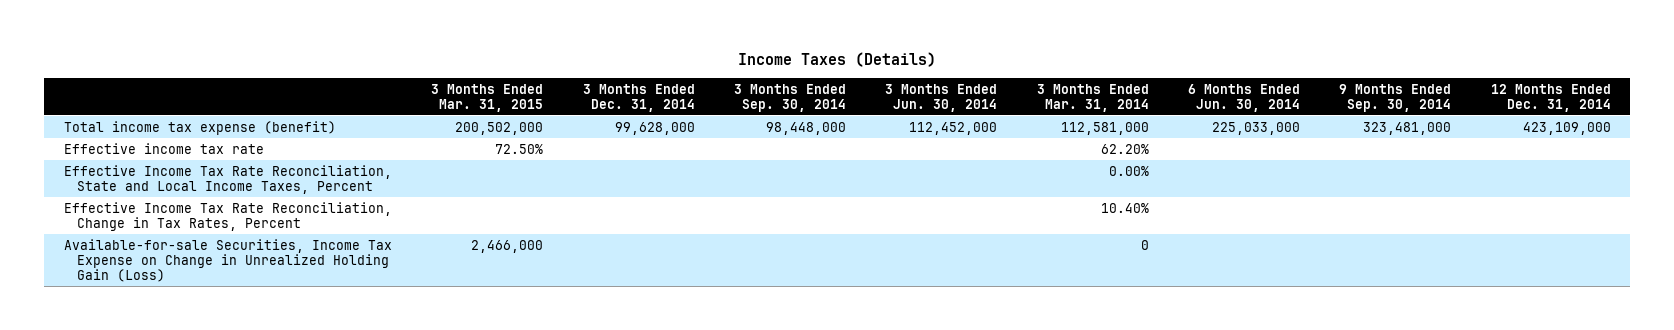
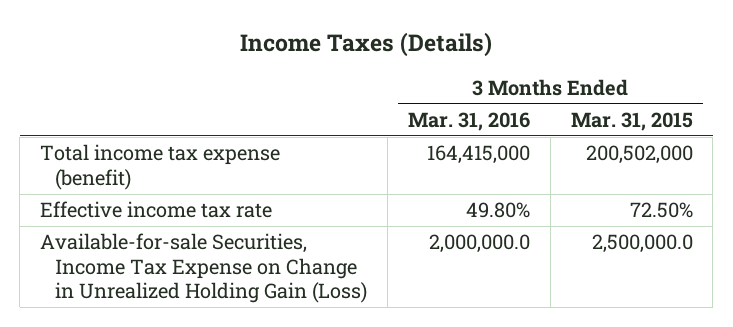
- | 3 Months Ended Mar. 31, 2015 | 3 Months Ended Dec. 31, 2014 | 3 Months Ended Sep. 30, 2014 | 3 Months Ended Jun. 30, 2014 | 3 Months Ended Mar. 31, 2014 | 6 Months Ended Jun. 30, 2014 | 9 Months Ended Sep. 30, 2014 | 12 Months Ended Dec. 31, 2014
+ | 3 Months Ended Mar. 31, 2016 | 3 Months Ended Mar. 31, 2015
- Effective Income Tax Rate Reconciliation, State and Local Income Taxes, Percent | | | | | 0.00% | | |
- Effective Income Tax Rate Reconciliation, Change in Tax Rates, Percent | | | | | 10.40% | | |
- Available-for-sale Securities, Income Tax Expense on Change in Unrealized Holding Gain (Loss) | 2,466,000 | | | | 0 | | |
+ Available-for-sale Securities, Income Tax Expense on Change in Unrealized Holding Gain (Loss) | 2,000,000.0 | 2,500,000.0

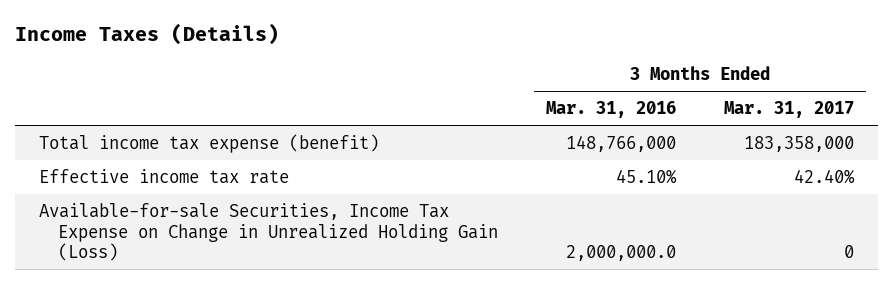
- | 3 Months Ended Mar. 31, 2016 | 3 Months Ended Mar. 31, 2015
+ | 3 Months Ended Mar. 31, 2016 | 3 Months Ended Mar. 31, 2017
- Total income tax expense (benefit) | 164,415,000 | 200,502,000
- Effective income tax rate | 49.80% | 72.50%
+ Total income tax expense (benefit) | 148,766,000 | 183,358,000
+ Effective income tax rate | 45.10% | 42.40%

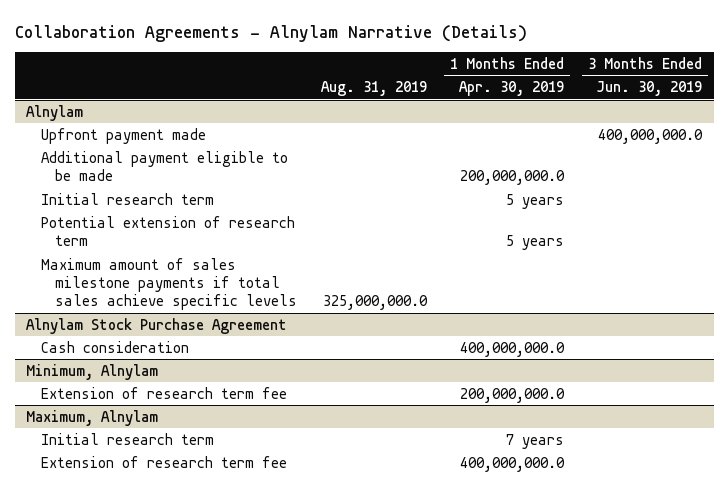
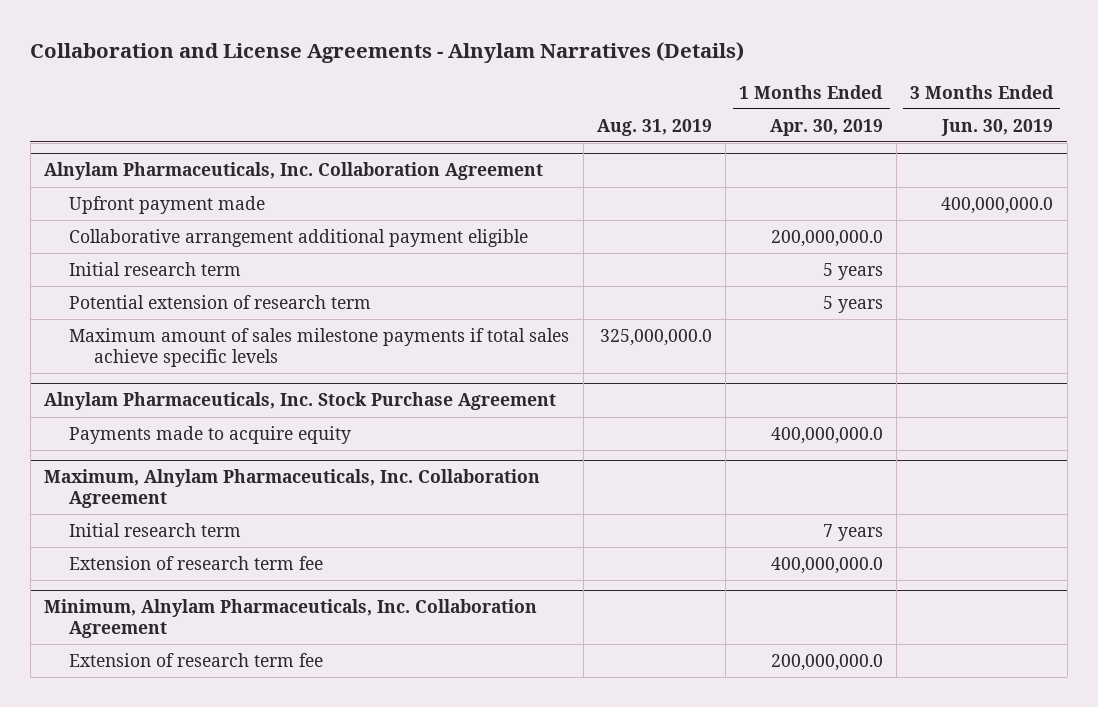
- Collaboration Agreements - Alnylam Narrative (Details)
+ Collaboration and License Agreements - Alnylam Narratives (Details)
- Alnylam
+ Alnylam Pharmaceuticals, Inc. Collaboration Agreement
- Additional payment eligible to be made | | 200,000,000.0 |
+ Collaborative arrangement additional payment eligible | | 200,000,000.0 |
- Alnylam Stock Purchase Agreement
- Cash consideration | | 400,000,000.0 |
- Minimum, Alnylam
- Extension of research term fee | | 200,000,000.0 |
- Maximum, Alnylam
+ Alnylam Pharmaceuticals, Inc. Stock Purchase Agreement
+ Payments made to acquire equity | | 400,000,000.0 |
+ Maximum, Alnylam Pharmaceuticals, Inc. Collaboration Agreement
+ Minimum, Alnylam Pharmaceuticals, Inc. Collaboration Agreement
+ Extension of research term fee | | 200,000,000.0 |

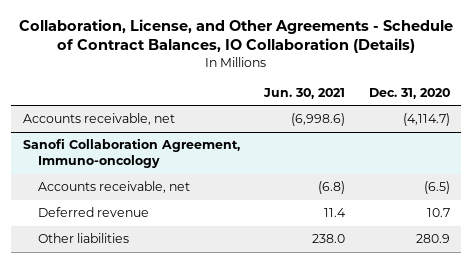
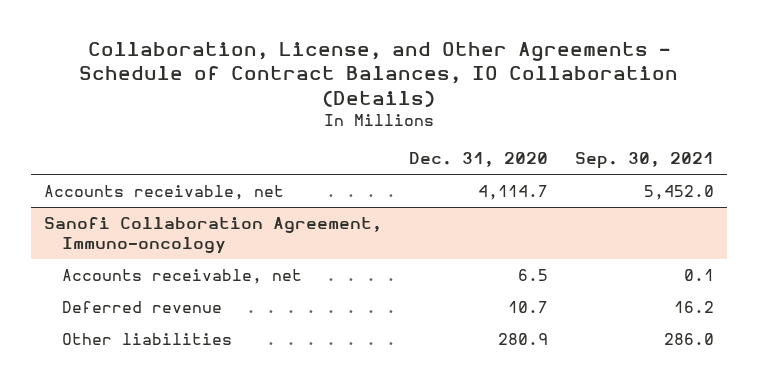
- | Jun. 30, 2021 | Dec. 31, 2020
+ | Dec. 31, 2020 | Sep. 30, 2021
- Accounts receivable, net | (6,998.6) | (4,114.7)
+ Accounts receivable, net | 4,114.7 | 5,452.0
@ Sanofi Collaboration Agreement, Immuno-oncology
- Accounts receivable, net | (6.8) | (6.5)
+ Accounts receivable, net | 6.5 | 0.1

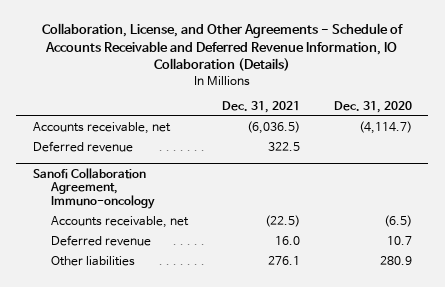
- Collaboration, License, and Other Agreements - Schedule of Contract Balances, IO Collaboration (Details)
+ Collaboration, License, and Other Agreements - Schedule of Accounts Receivable and Deferred Revenue Information, IO Collaboration (Details)
- | Dec. 31, 2020 | Sep. 30, 2021
+ | Dec. 31, 2021 | Dec. 31, 2020
- Accounts receivable, net | 4,114.7 | 5,452.0
+ Accounts receivable, net | (6,036.5) | (4,114.7)
+ Deferred revenue | 322.5 |
@ Sanofi Collaboration Agreement, Immuno-oncology
- Accounts receivable, net | 6.5 | 0.1
+ Accounts receivable, net | (22.5) | (6.5)

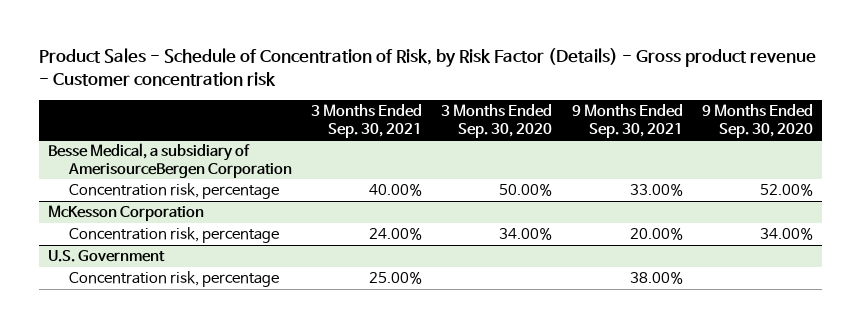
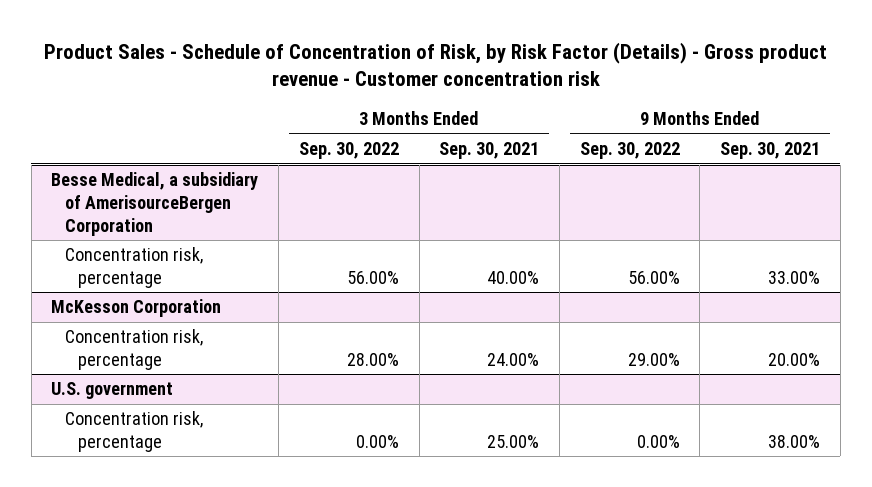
- | 3 Months Ended Sep. 30, 2021 | 3 Months Ended Sep. 30, 2020 | 9 Months Ended Sep. 30, 2021 | 9 Months Ended Sep. 30, 2020
+ | 3 Months Ended Sep. 30, 2022 | 3 Months Ended Sep. 30, 2021 | 9 Months Ended Sep. 30, 2022 | 9 Months Ended Sep. 30, 2021
- U.S. Government
+ U.S. government

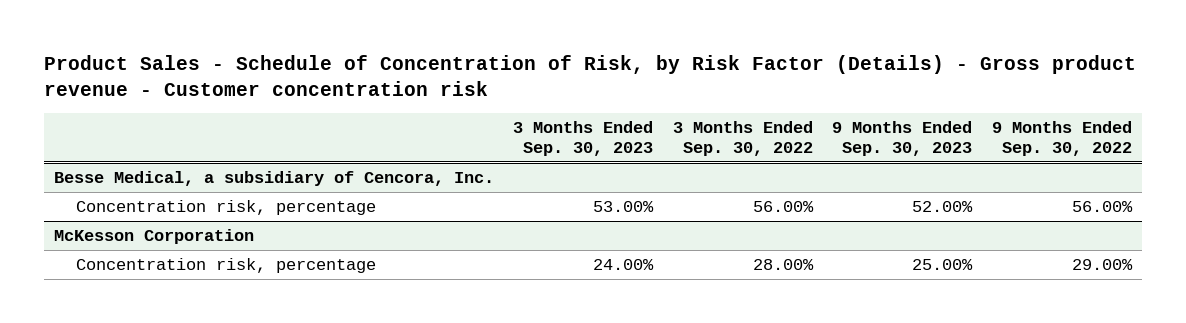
- | 3 Months Ended Sep. 30, 2022 | 3 Months Ended Sep. 30, 2021 | 9 Months Ended Sep. 30, 2022 | 9 Months Ended Sep. 30, 2021
+ | 3 Months Ended Sep. 30, 2023 | 3 Months Ended Sep. 30, 2022 | 9 Months Ended Sep. 30, 2023 | 9 Months Ended Sep. 30, 2022
- Besse Medical, a subsidiary of AmerisourceBergen Corporation
+ Besse Medical, a subsidiary of Cencora, Inc.
- U.S. government
- Concentration risk, percentage | 0.00% | 25.00% | 0.00% | 38.00%

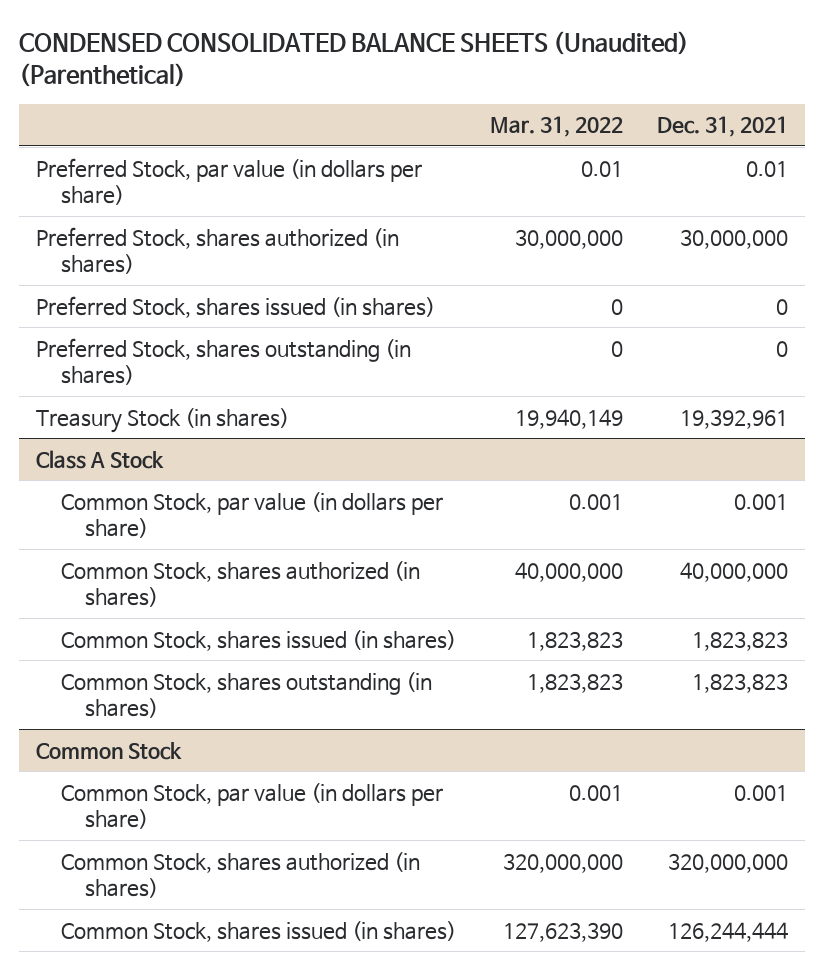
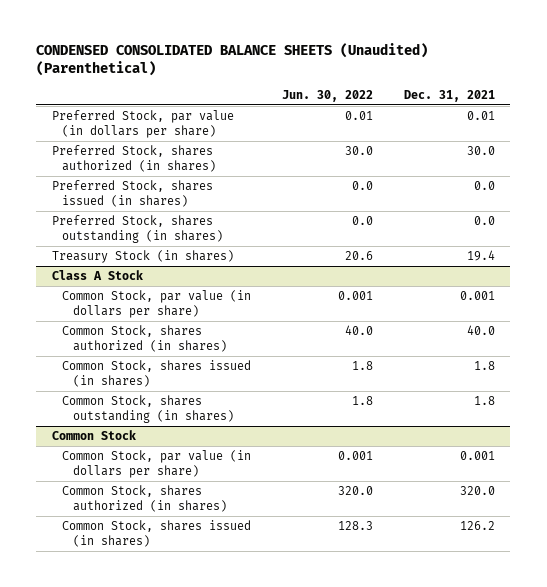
- | Mar. 31, 2022 | Dec. 31, 2021
+ | Jun. 30, 2022 | Dec. 31, 2021
- Preferred Stock, shares authorized (in shares) | 30,000,000 | 30,000,000
- Preferred Stock, shares issued (in shares) | 0 | 0
- Preferred Stock, shares outstanding (in shares) | 0 | 0
- Treasury Stock (in shares) | 19,940,149 | 19,392,961
+ Preferred Stock, shares authorized (in shares) | 30.0 | 30.0
+ Preferred Stock, shares issued (in shares) | 0.0 | 0.0
+ Preferred Stock, shares outstanding (in shares) | 0.0 | 0.0
+ Treasury Stock (in shares) | 20.6 | 19.4
@ Class A Stock
- Common Stock, shares authorized (in shares) | 40,000,000 | 40,000,000
- Common Stock, shares issued (in shares) | 1,823,823 | 1,823,823
- Common Stock, shares outstanding (in shares) | 1,823,823 | 1,823,823
+ Common Stock, shares authorized (in shares) | 40.0 | 40.0
+ Common Stock, shares issued (in shares) | 1.8 | 1.8
+ Common Stock, shares outstanding (in shares) | 1.8 | 1.8
@ Common Stock
- Common Stock, shares authorized (in shares) | 320,000,000 | 320,000,000
- Common Stock, shares issued (in shares) | 127,623,390 | 126,244,444
+ Common Stock, shares authorized (in shares) | 320.0 | 320.0
+ Common Stock, shares issued (in shares) | 128.3 | 126.2

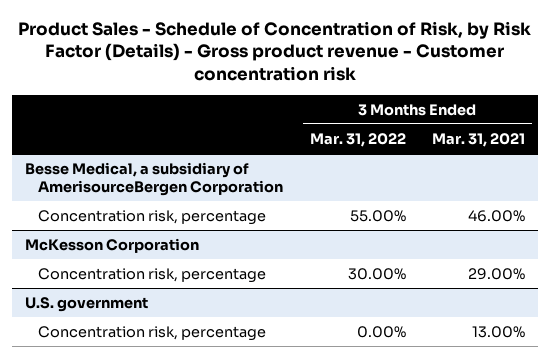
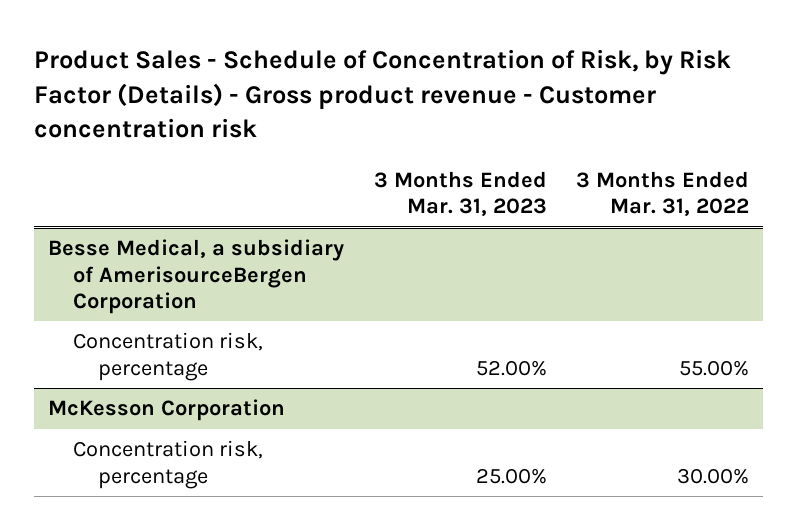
- | 3 Months Ended Mar. 31, 2022 | 3 Months Ended Mar. 31, 2021
+ | 3 Months Ended Mar. 31, 2023 | 3 Months Ended Mar. 31, 2022
- U.S. government
- Concentration risk, percentage | 0.00% | 13.00%

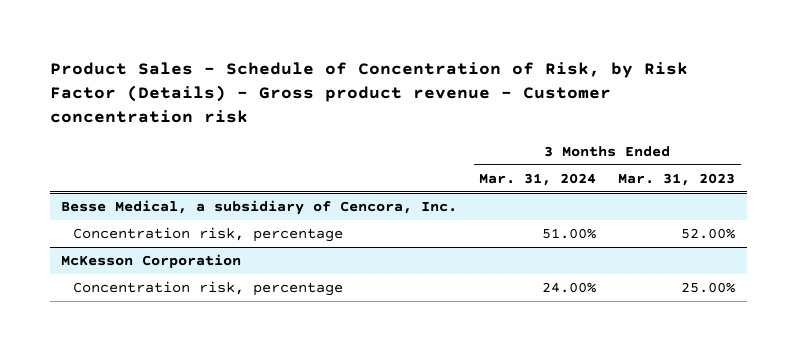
- | 3 Months Ended Mar. 31, 2023 | 3 Months Ended Mar. 31, 2022
+ | 3 Months Ended Mar. 31, 2024 | 3 Months Ended Mar. 31, 2023
- Besse Medical, a subsidiary of AmerisourceBergen Corporation
+ Besse Medical, a subsidiary of Cencora, Inc.

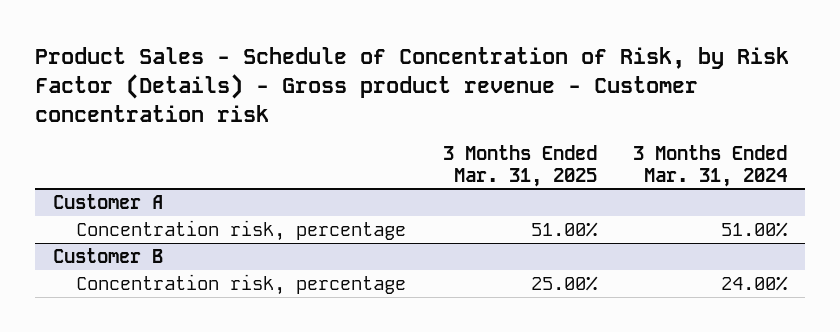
- | 3 Months Ended Mar. 31, 2024 | 3 Months Ended Mar. 31, 2023
+ | 3 Months Ended Mar. 31, 2025 | 3 Months Ended Mar. 31, 2024
- Besse Medical, a subsidiary of Cencora, Inc.
+ Customer A
- McKesson Corporation
+ Customer B

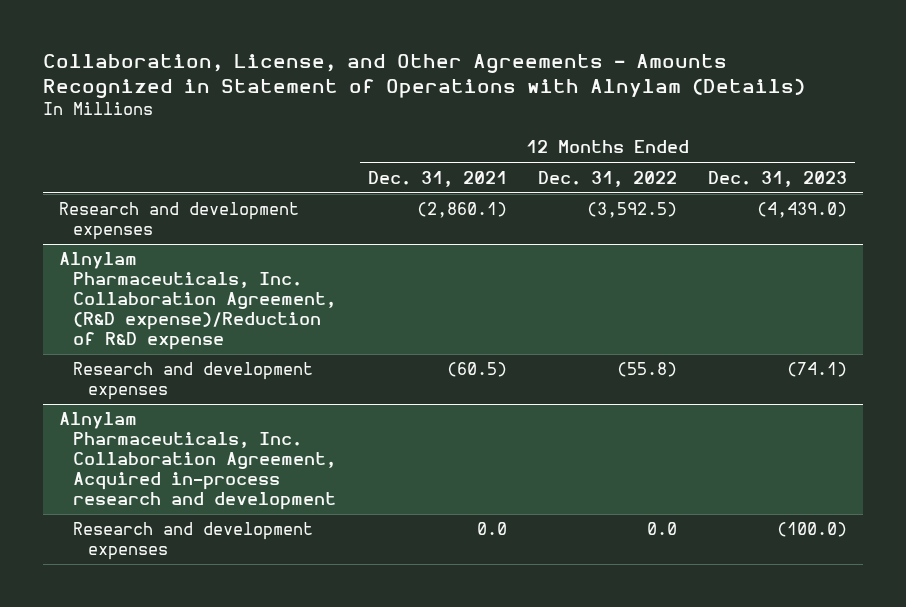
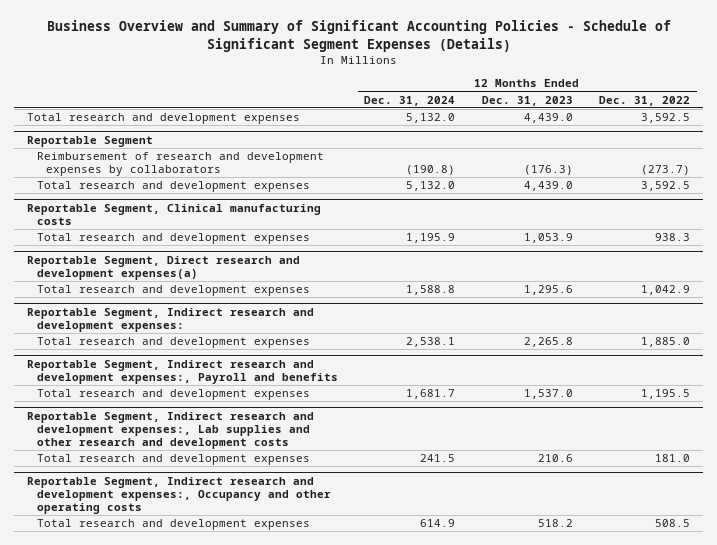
- Collaboration, License, and Other Agreements - Amounts Recognized in Statement of Operations with Alnylam (Details)
+ Business Overview and Summary of Significant Accounting Policies - Schedule of Significant Segment Expenses (Details)
- | 12 Months Ended Dec. 31, 2021 | 12 Months Ended Dec. 31, 2022 | 12 Months Ended Dec. 31, 2023
+ | 12 Months Ended Dec. 31, 2024 | 12 Months Ended Dec. 31, 2023 | 12 Months Ended Dec. 31, 2022
- Research and development expenses | (2,860.1) | (3,592.5) | (4,439.0)
- Alnylam Pharmaceuticals, Inc. Collaboration Agreement, (R&D expense)/Reduction of R&D expense
- Research and development expenses | (60.5) | (55.8) | (74.1)
- Alnylam Pharmaceuticals, Inc. Collaboration Agreement, Acquired in-process research and development
- Research and development expenses | 0.0 | 0.0 | (100.0)
+ Total research and development expenses | 5,132.0 | 4,439.0 | 3,592.5
+ Reportable Segment
+ Reimbursement of research and development expenses by collaborators | (190.8) | (176.3) | (273.7)
+ Total research and development expenses | 5,132.0 | 4,439.0 | 3,592.5
+ Reportable Segment, Clinical manufacturing costs
+ Total research and development expenses | 1,195.9 | 1,053.9 | 938.3
+ Reportable Segment, Direct research and development expenses(a)
+ Total research and development expenses | 1,588.8 | 1,295.6 | 1,042.9
+ Reportable Segment, Indirect research and development expenses:
+ Total research and development expenses | 2,538.1 | 2,265.8 | 1,885.0
+ Reportable Segment, Indirect research and development expenses:, Payroll and benefits
+ Total research and development expenses | 1,681.7 | 1,537.0 | 1,195.5
+ Reportable Segment, Indirect research and development expenses:, Lab supplies and other research and development costs
+ Total research and development expenses | 241.5 | 210.6 | 181.0
+ Reportable Segment, Indirect research and development expenses:, Occupancy and other operating costs
+ Total research and development expenses | 614.9 | 518.2 | 508.5

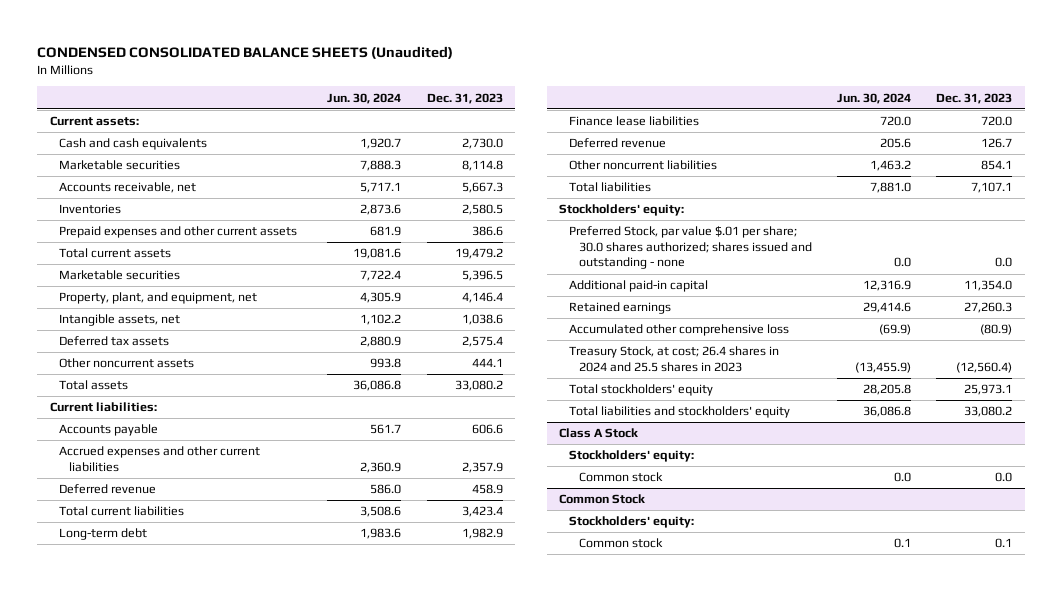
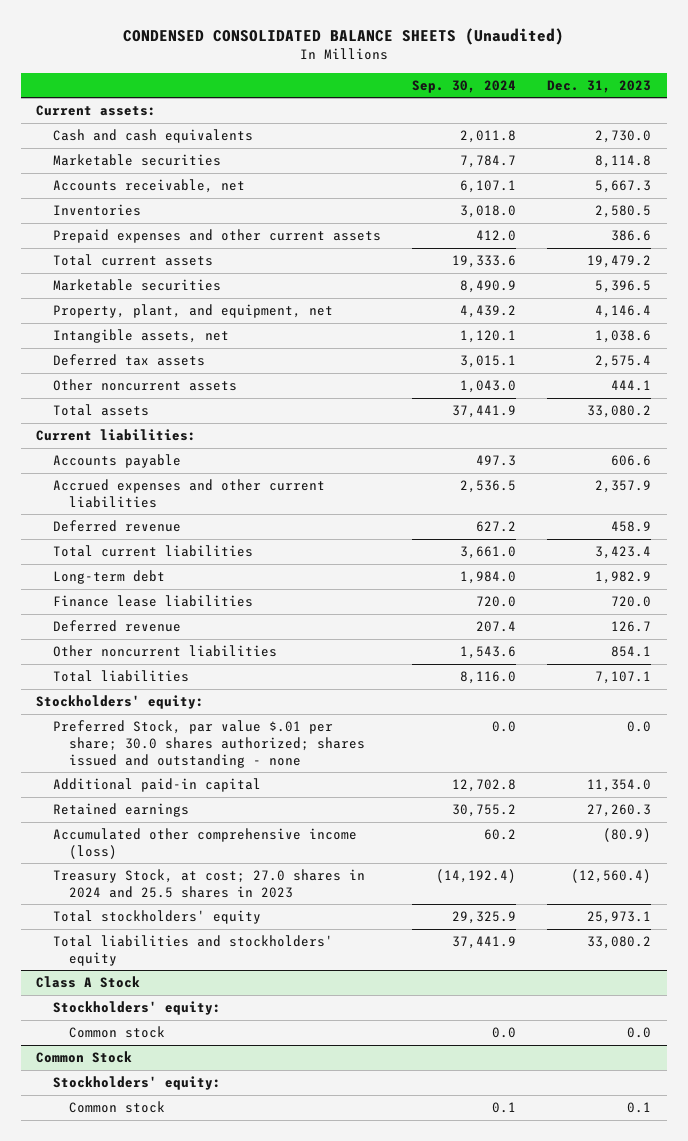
- | Jun. 30, 2024 | Dec. 31, 2023
+ | Sep. 30, 2024 | Dec. 31, 2023
- Accumulated other comprehensive loss | (69.9) | (80.9)
- Treasury Stock, at cost; 26.4 shares in 2024 and 25.5 shares in 2023 | (13,455.9) | (12,560.4)
+ Accumulated other comprehensive income (loss) | 60.2 | (80.9)
+ Treasury Stock, at cost; 27.0 shares in 2024 and 25.5 shares in 2023 | (14,192.4) | (12,560.4)

